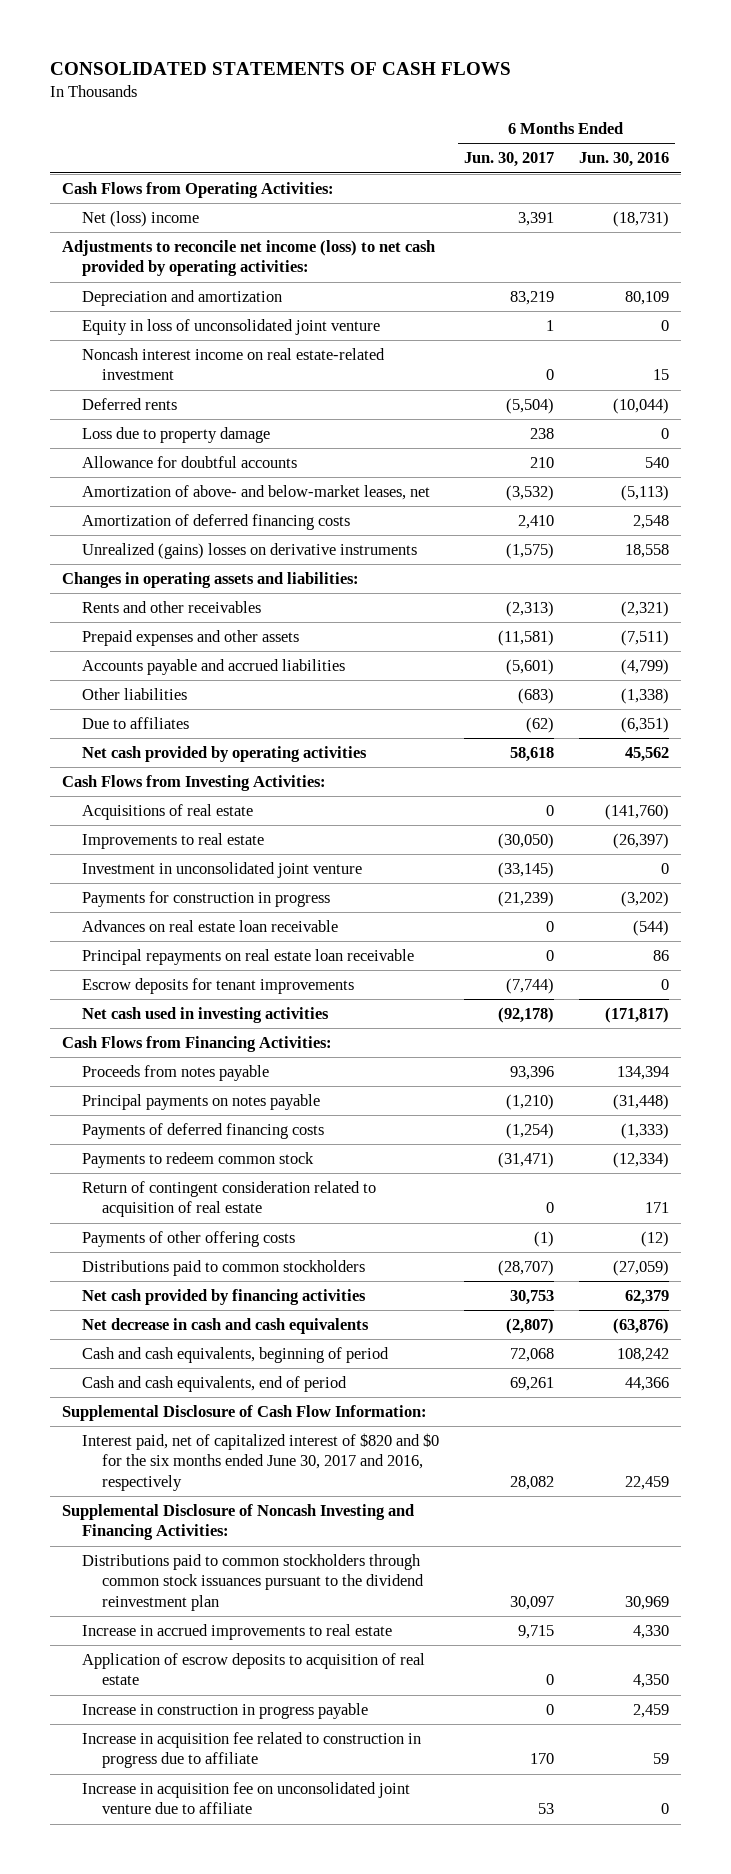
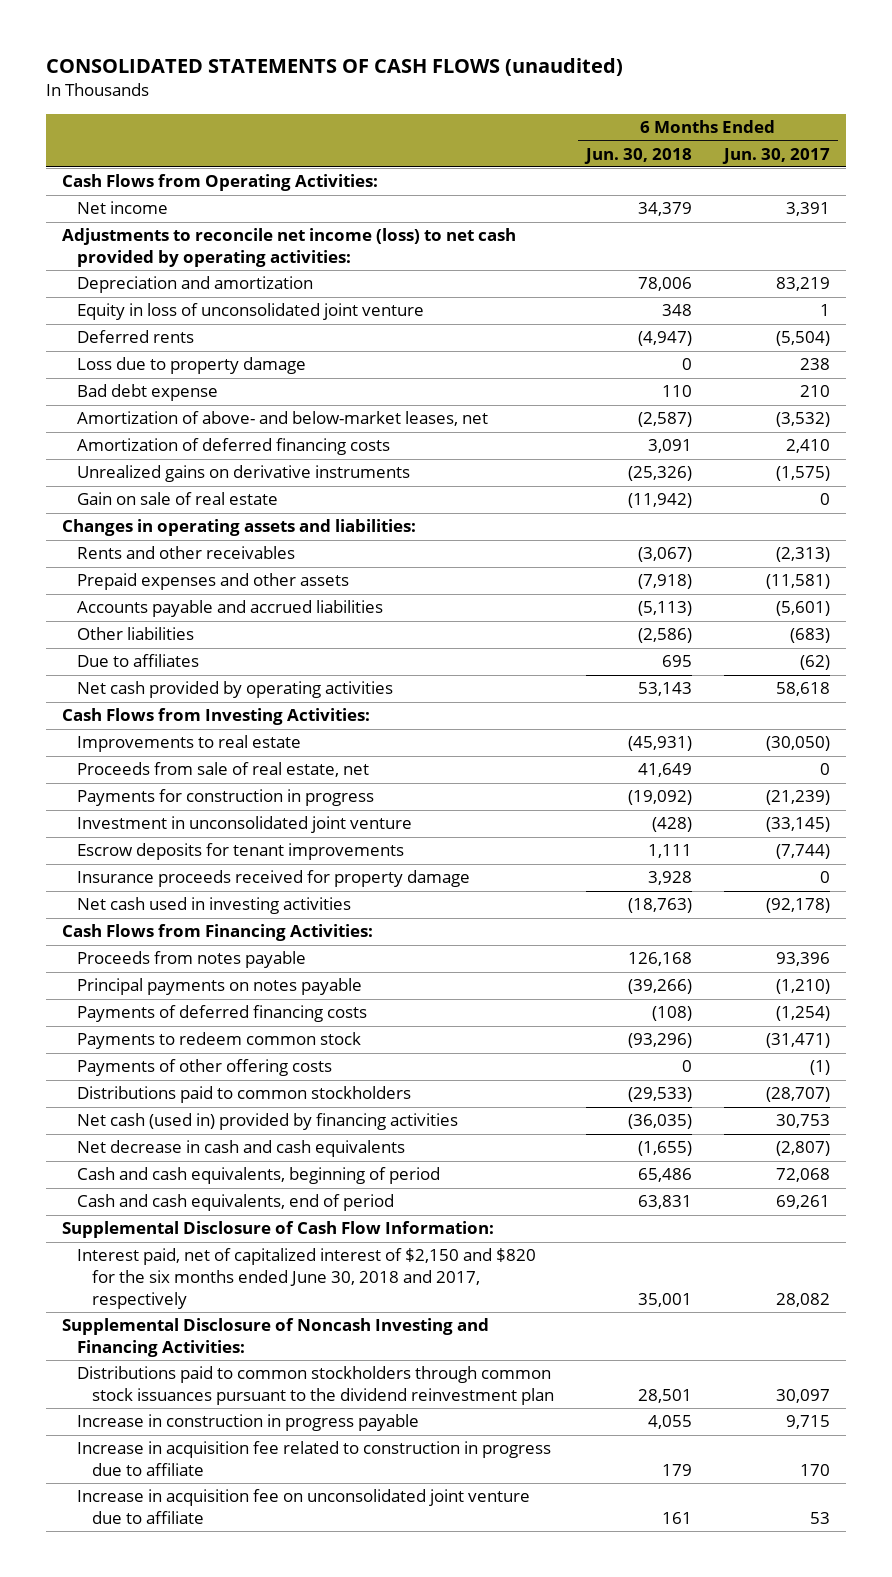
- CONSOLIDATED STATEMENTS OF CASH FLOWS
+ CONSOLIDATED STATEMENTS OF CASH FLOWS (unaudited)
- | 6 Months Ended Jun. 30, 2017 | 6 Months Ended Jun. 30, 2016
+ | 6 Months Ended Jun. 30, 2018 | 6 Months Ended Jun. 30, 2017
- Net (loss) income | 3,391 | (18,731)
+ Net income | 34,379 | 3,391
- Noncash interest income on real estate-related investment | 0 | 15
- Allowance for doubtful accounts | 210 | 540
+ Bad debt expense | 110 | 210
- Unrealized (gains) losses on derivative instruments | (1,575) | 18,558
+ Unrealized gains on derivative instruments | (25,326) | (1,575)
+ Gain on sale of real estate | (11,942) | 0
- Acquisitions of real estate | 0 | (141,760)
+ Proceeds from sale of real estate, net | 41,649 | 0
- Advances on real estate loan receivable | 0 | (544)
- Principal repayments on real estate loan receivable | 0 | 86
moved down: Investment in unconsolidated joint venture | (428) | (33,145)
+ Insurance proceeds received for property damage | 3,928 | 0
- Return of contingent consideration related to acquisition of real estate | 0 | 171
- Net cash provided by financing activities | 30,753 | 62,379
+ Net cash (used in) provided by financing activities | (36,035) | 30,753
- Interest paid, net of capitalized interest of $820 and $0 for the six months ended June 30, 2017 and 2016, respectively | 28,082 | 22,459
+ Interest paid, net of capitalized interest of $2,150 and $820 for the six months ended June 30, 2018 and 2017, respectively | 35,001 | 28,082
- Increase in accrued improvements to real estate | 9,715 | 4,330
- Application of escrow deposits to acquisition of real estate | 0 | 4,350
- Increase in construction in progress payable | 0 | 2,459
+ Increase in construction in progress payable | 4,055 | 9,715

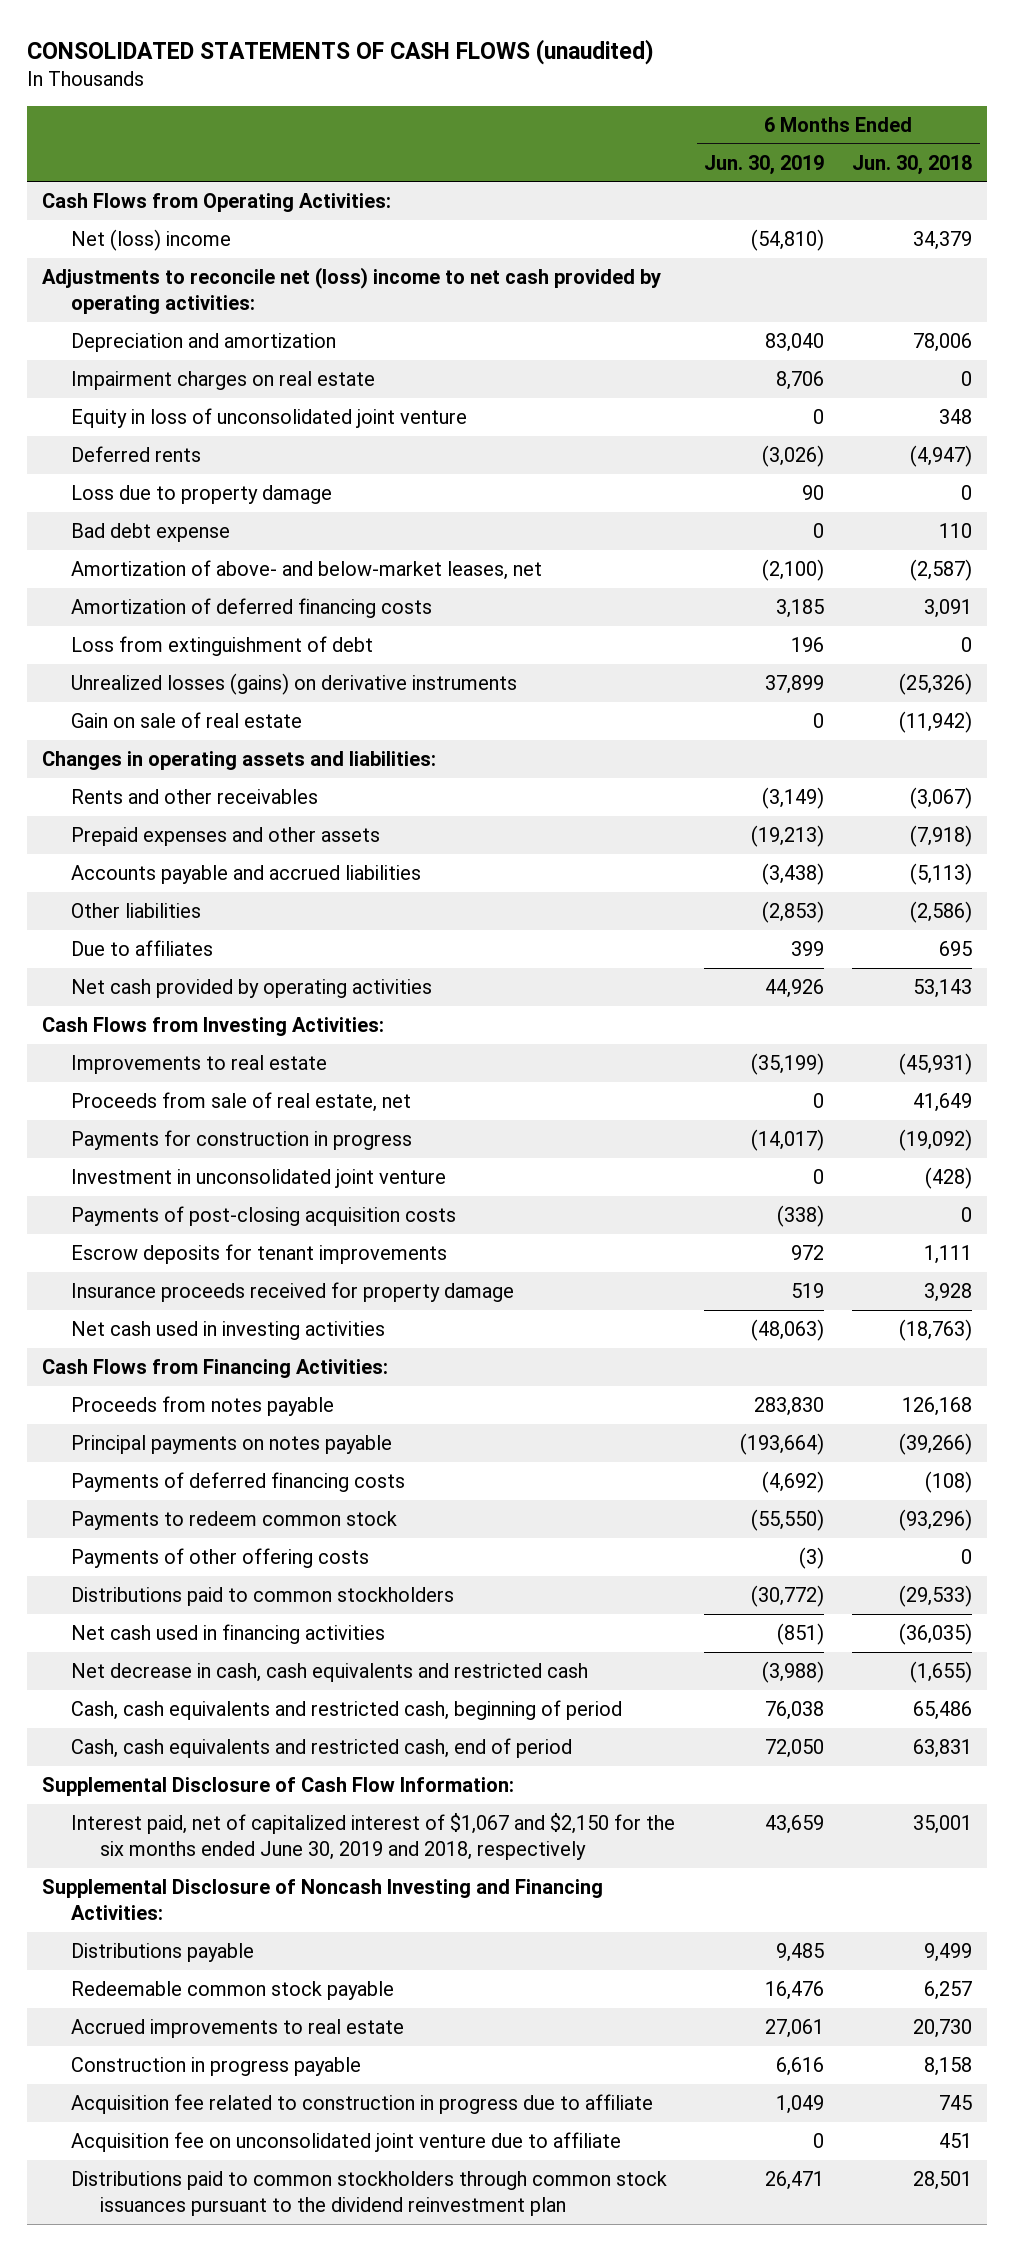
- | 6 Months Ended Jun. 30, 2018 | 6 Months Ended Jun. 30, 2017
+ | 6 Months Ended Jun. 30, 2019 | 6 Months Ended Jun. 30, 2018
- Net income | 34,379 | 3,391
- Adjustments to reconcile net income (loss) to net cash provided by operating activities:
+ Net (loss) income | (54,810) | 34,379
+ Adjustments to reconcile net (loss) income to net cash provided by operating activities:
+ Impairment charges on real estate | 8,706 | 0
- Unrealized gains on derivative instruments | (25,326) | (1,575)
+ Loss from extinguishment of debt | 196 | 0
+ Unrealized losses (gains) on derivative instruments | 37,899 | (25,326)
+ Payments of post-closing acquisition costs | (338) | 0
- Net cash (used in) provided by financing activities | (36,035) | 30,753
- Net decrease in cash and cash equivalents | (1,655) | (2,807)
- Cash and cash equivalents, beginning of period | 65,486 | 72,068
- Cash and cash equivalents, end of period | 63,831 | 69,261
+ Net cash used in financing activities | (851) | (36,035)
+ Net decrease in cash, cash equivalents and restricted cash | (3,988) | (1,655)
+ Cash, cash equivalents and restricted cash, beginning of period | 76,038 | 65,486
+ Cash, cash equivalents and restricted cash, end of period | 72,050 | 63,831
- Interest paid, net of capitalized interest of $2,150 and $820 for the six months ended June 30, 2018 and 2017, respectively | 35,001 | 28,082
+ Interest paid, net of capitalized interest of $1,067 and $2,150 for the six months ended June 30, 2019 and 2018, respectively | 43,659 | 35,001
+ Distributions payable | 9,485 | 9,499
+ Redeemable common stock payable | 16,476 | 6,257
+ Accrued improvements to real estate | 27,061 | 20,730
+ Construction in progress payable | 6,616 | 8,158
+ Acquisition fee related to construction in progress due to affiliate | 1,049 | 745
+ Acquisition fee on unconsolidated joint venture due to affiliate | 0 | 451
- Increase in construction in progress payable | 4,055 | 9,715
- Increase in acquisition fee related to construction in progress due to affiliate | 179 | 170
- Increase in acquisition fee on unconsolidated joint venture due to affiliate | 161 | 53

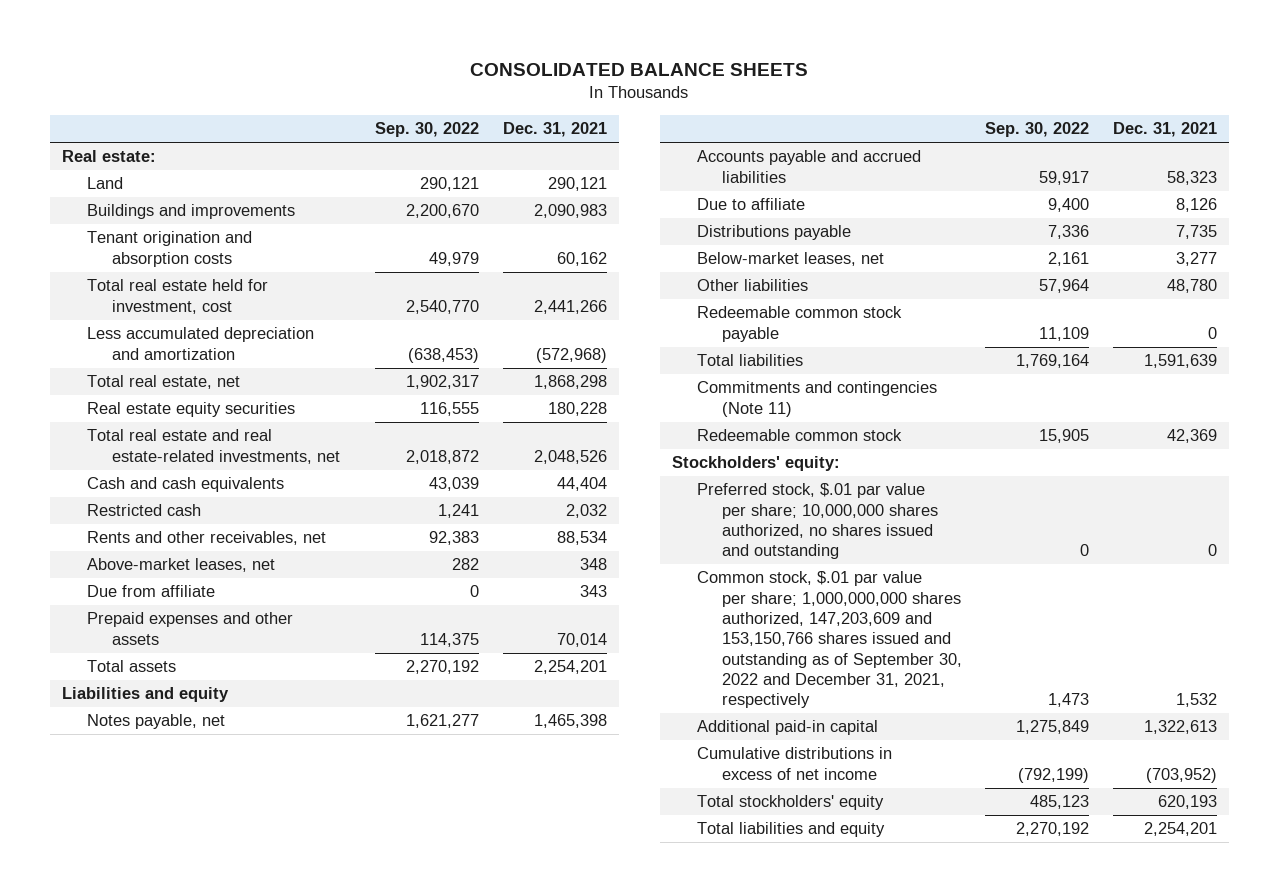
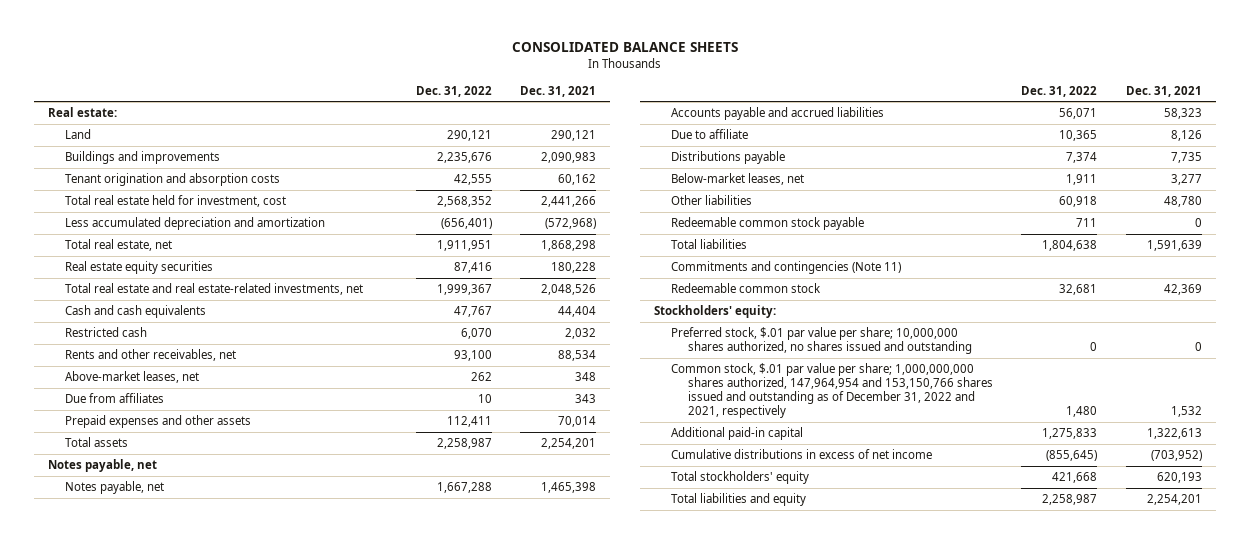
- | Sep. 30, 2022 | Dec. 31, 2021
+ | Dec. 31, 2022 | Dec. 31, 2021
- Due from affiliate | 0 | 343
+ Due from affiliates | 10 | 343
- Liabilities and equity
+ Notes payable, net
- Common stock, $.01 par value per share; 1,000,000,000 shares authorized, 147,203,609 and 153,150,766 shares issued and outstanding as of September 30, 2022 and December 31, 2021, respectively | 1,473 | 1,532
+ Common stock, $.01 par value per share; 1,000,000,000 shares authorized, 147,964,954 and 153,150,766 shares issued and outstanding as of December 31, 2022 and 2021, respectively | 1,480 | 1,532

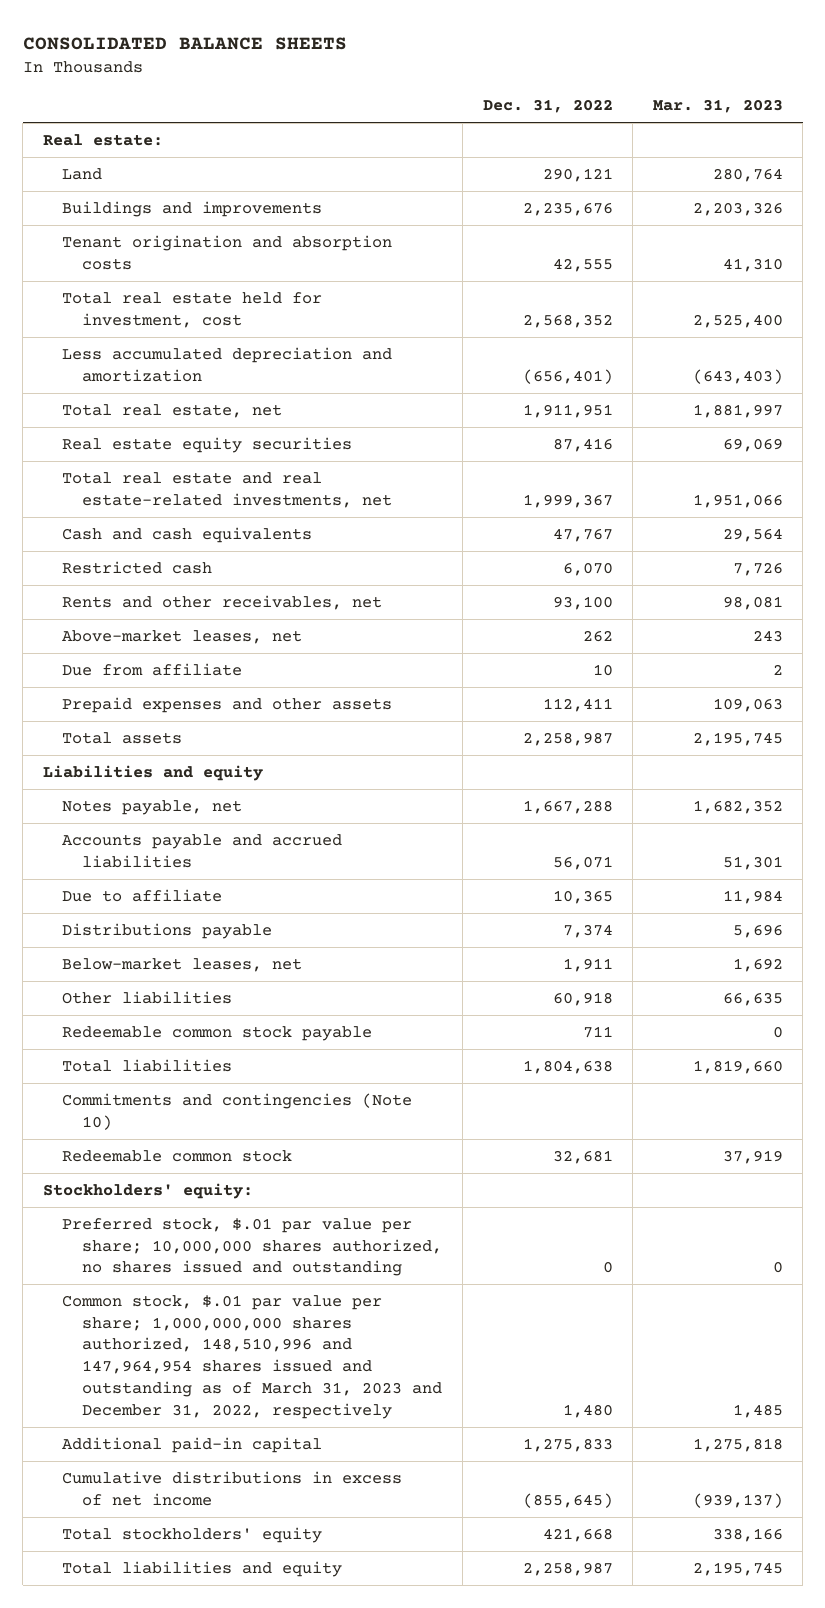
- | Dec. 31, 2022 | Dec. 31, 2021
+ | Dec. 31, 2022 | Mar. 31, 2023
- Due from affiliates | 10 | 343
+ Due from affiliate | 10 | 2
- Notes payable, net
+ Liabilities and equity
- Commitments and contingencies (Note 11)
+ Commitments and contingencies (Note 10)
- Common stock, $.01 par value per share; 1,000,000,000 shares authorized, 147,964,954 and 153,150,766 shares issued and outstanding as of December 31, 2022 and 2021, respectively | 1,480 | 1,532
+ Common stock, $.01 par value per share; 1,000,000,000 shares authorized, 148,510,996 and 147,964,954 shares issued and outstanding as of March 31, 2023 and December 31, 2022, respectively | 1,480 | 1,485

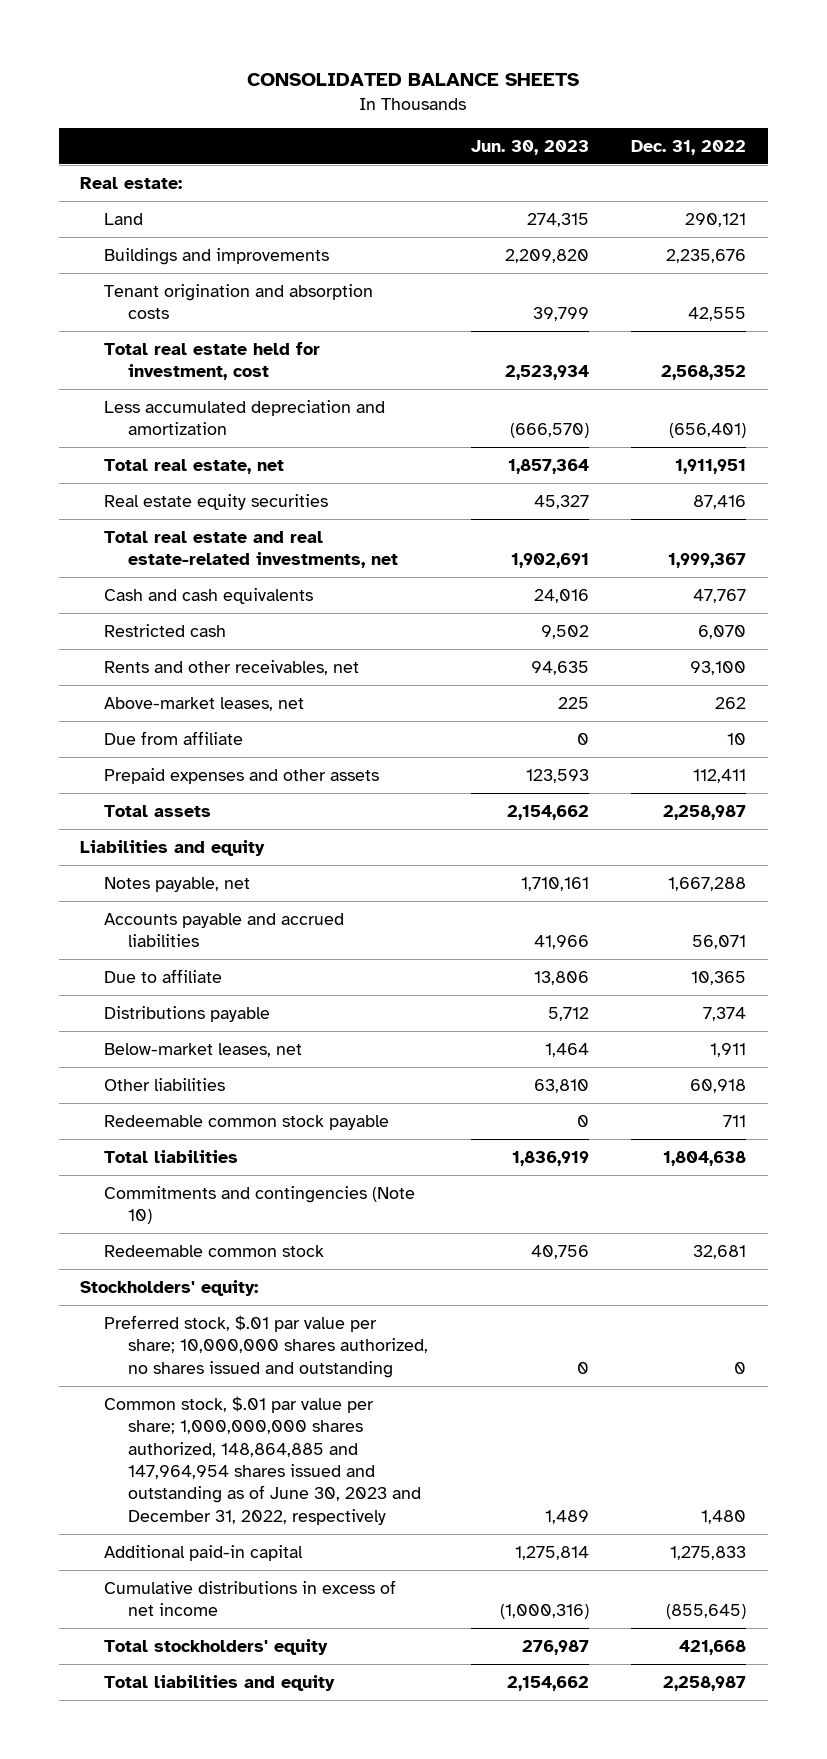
- | Dec. 31, 2022 | Mar. 31, 2023
+ | Jun. 30, 2023 | Dec. 31, 2022
- Common stock, $.01 par value per share; 1,000,000,000 shares authorized, 148,510,996 and 147,964,954 shares issued and outstanding as of March 31, 2023 and December 31, 2022, respectively | 1,480 | 1,485
+ Common stock, $.01 par value per share; 1,000,000,000 shares authorized, 148,864,885 and 147,964,954 shares issued and outstanding as of June 30, 2023 and December 31, 2022, respectively | 1,489 | 1,480

